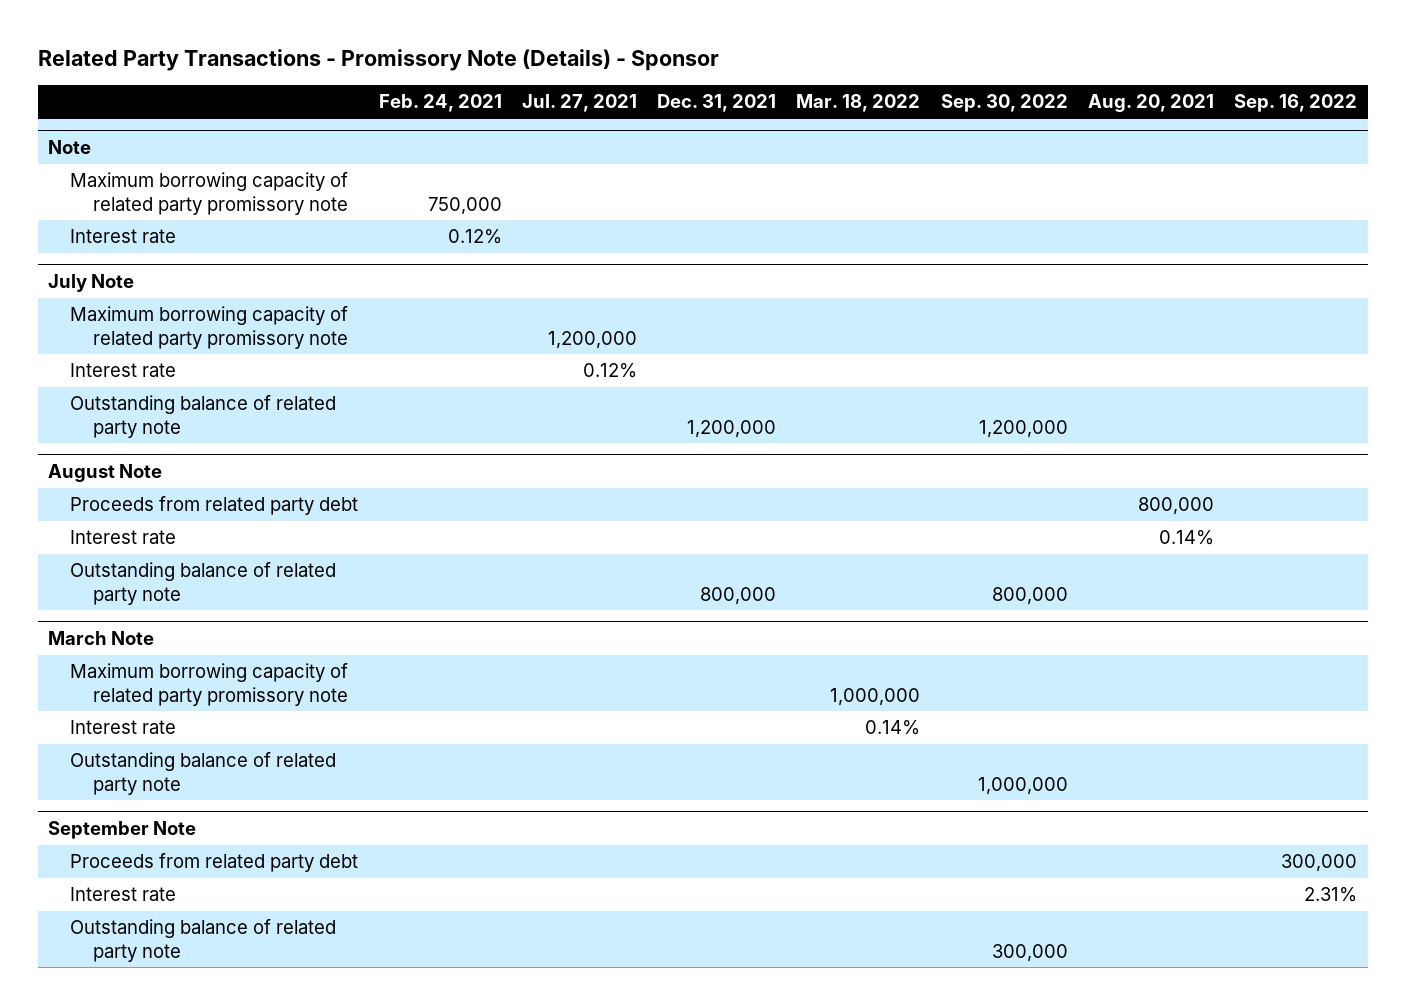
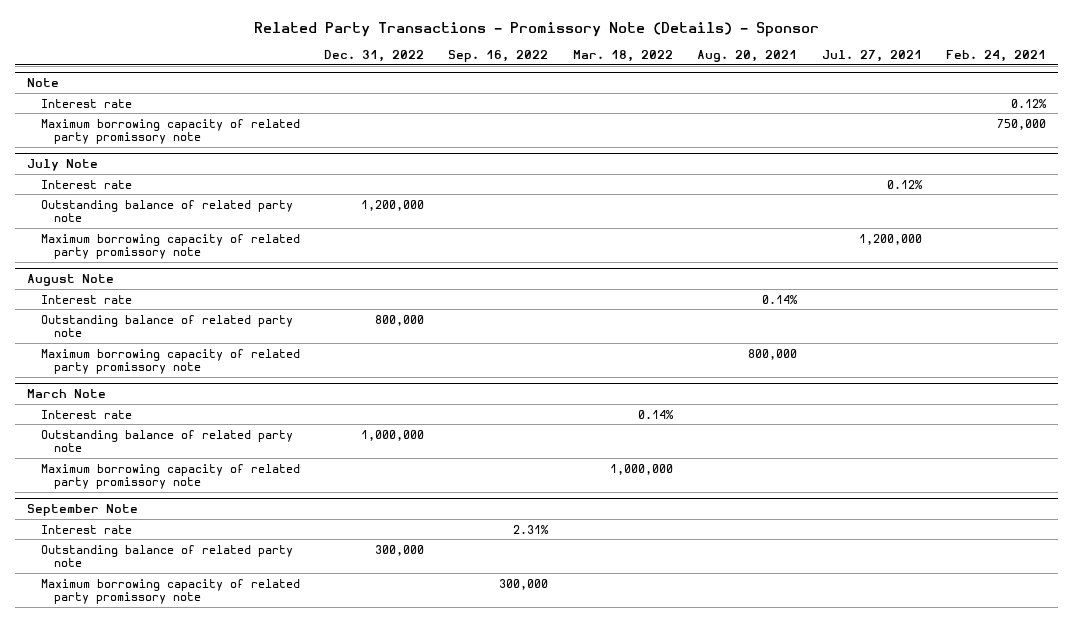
- | Feb. 24, 2021 | Jul. 27, 2021 | Dec. 31, 2021 | Mar. 18, 2022 | Sep. 30, 2022 | Aug. 20, 2021 | Sep. 16, 2022
+ | Dec. 31, 2022 | Sep. 16, 2022 | Mar. 18, 2022 | Aug. 20, 2021 | Jul. 27, 2021 | Feb. 24, 2021
@ Note
moved down: Maximum borrowing capacity of related party promissory note | | | | | | 750,000
@ July Note
moved down: Maximum borrowing capacity of related party promissory note | | | | | 1,200,000 |
@ August Note
- Proceeds from related party debt | | | | | | 800,000 |
+ Maximum borrowing capacity of related party promissory note | | | | 800,000 | |
@ March Note
moved down: Maximum borrowing capacity of related party promissory note | | | 1,000,000 | | |
@ September Note
- Proceeds from related party debt | | | | | | | 300,000
+ Maximum borrowing capacity of related party promissory note | | 300,000 | | | |

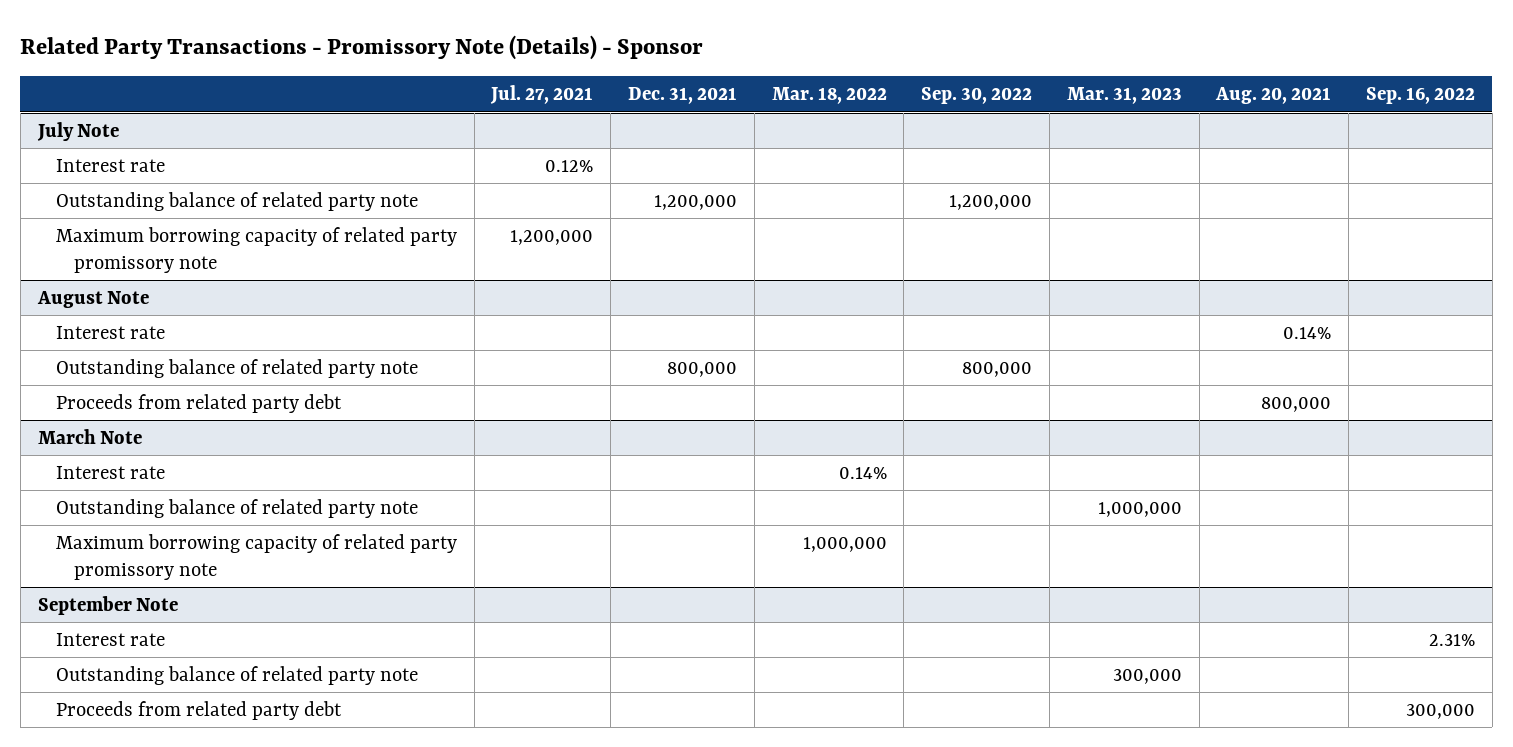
- | Dec. 31, 2022 | Sep. 16, 2022 | Mar. 18, 2022 | Aug. 20, 2021 | Jul. 27, 2021 | Feb. 24, 2021
+ | Jul. 27, 2021 | Dec. 31, 2021 | Mar. 18, 2022 | Sep. 30, 2022 | Mar. 31, 2023 | Aug. 20, 2021 | Sep. 16, 2022
- Note
- Interest rate | | | | | | 0.12%
- Maximum borrowing capacity of related party promissory note | | | | | | 750,000
@ August Note
- Maximum borrowing capacity of related party promissory note | | | | 800,000 | |
+ Proceeds from related party debt | | | | | | 800,000 |
@ September Note
- Maximum borrowing capacity of related party promissory note | | 300,000 | | | |
+ Proceeds from related party debt | | | | | | | 300,000

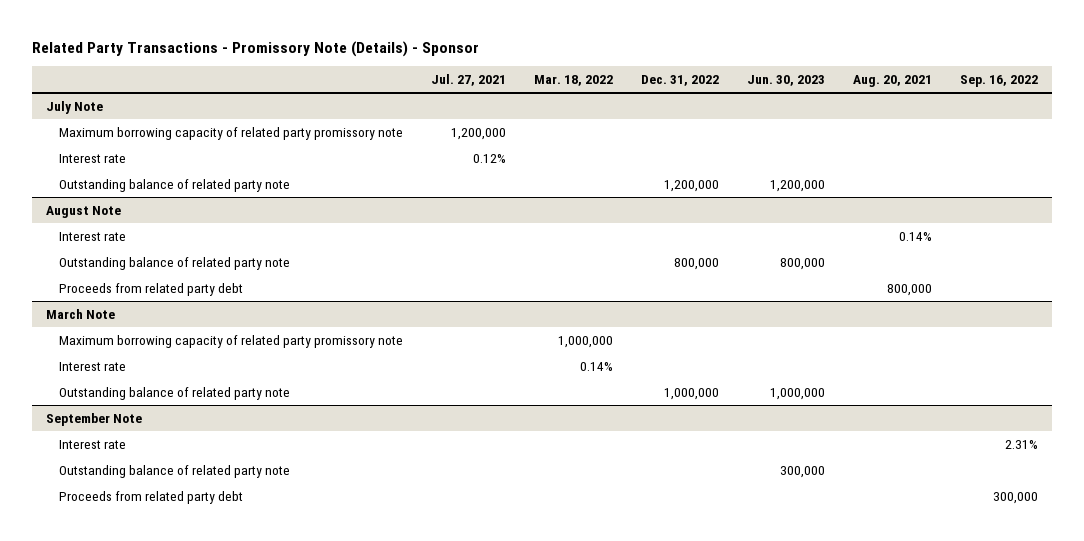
- | Jul. 27, 2021 | Dec. 31, 2021 | Mar. 18, 2022 | Sep. 30, 2022 | Mar. 31, 2023 | Aug. 20, 2021 | Sep. 16, 2022
+ | Jul. 27, 2021 | Mar. 18, 2022 | Dec. 31, 2022 | Jun. 30, 2023 | Aug. 20, 2021 | Sep. 16, 2022
@ July Note
moved up: Maximum borrowing capacity of related party promissory note | 1,200,000 | | | | |
@ March Note
moved up: Maximum borrowing capacity of related party promissory note | | 1,000,000 | | | |

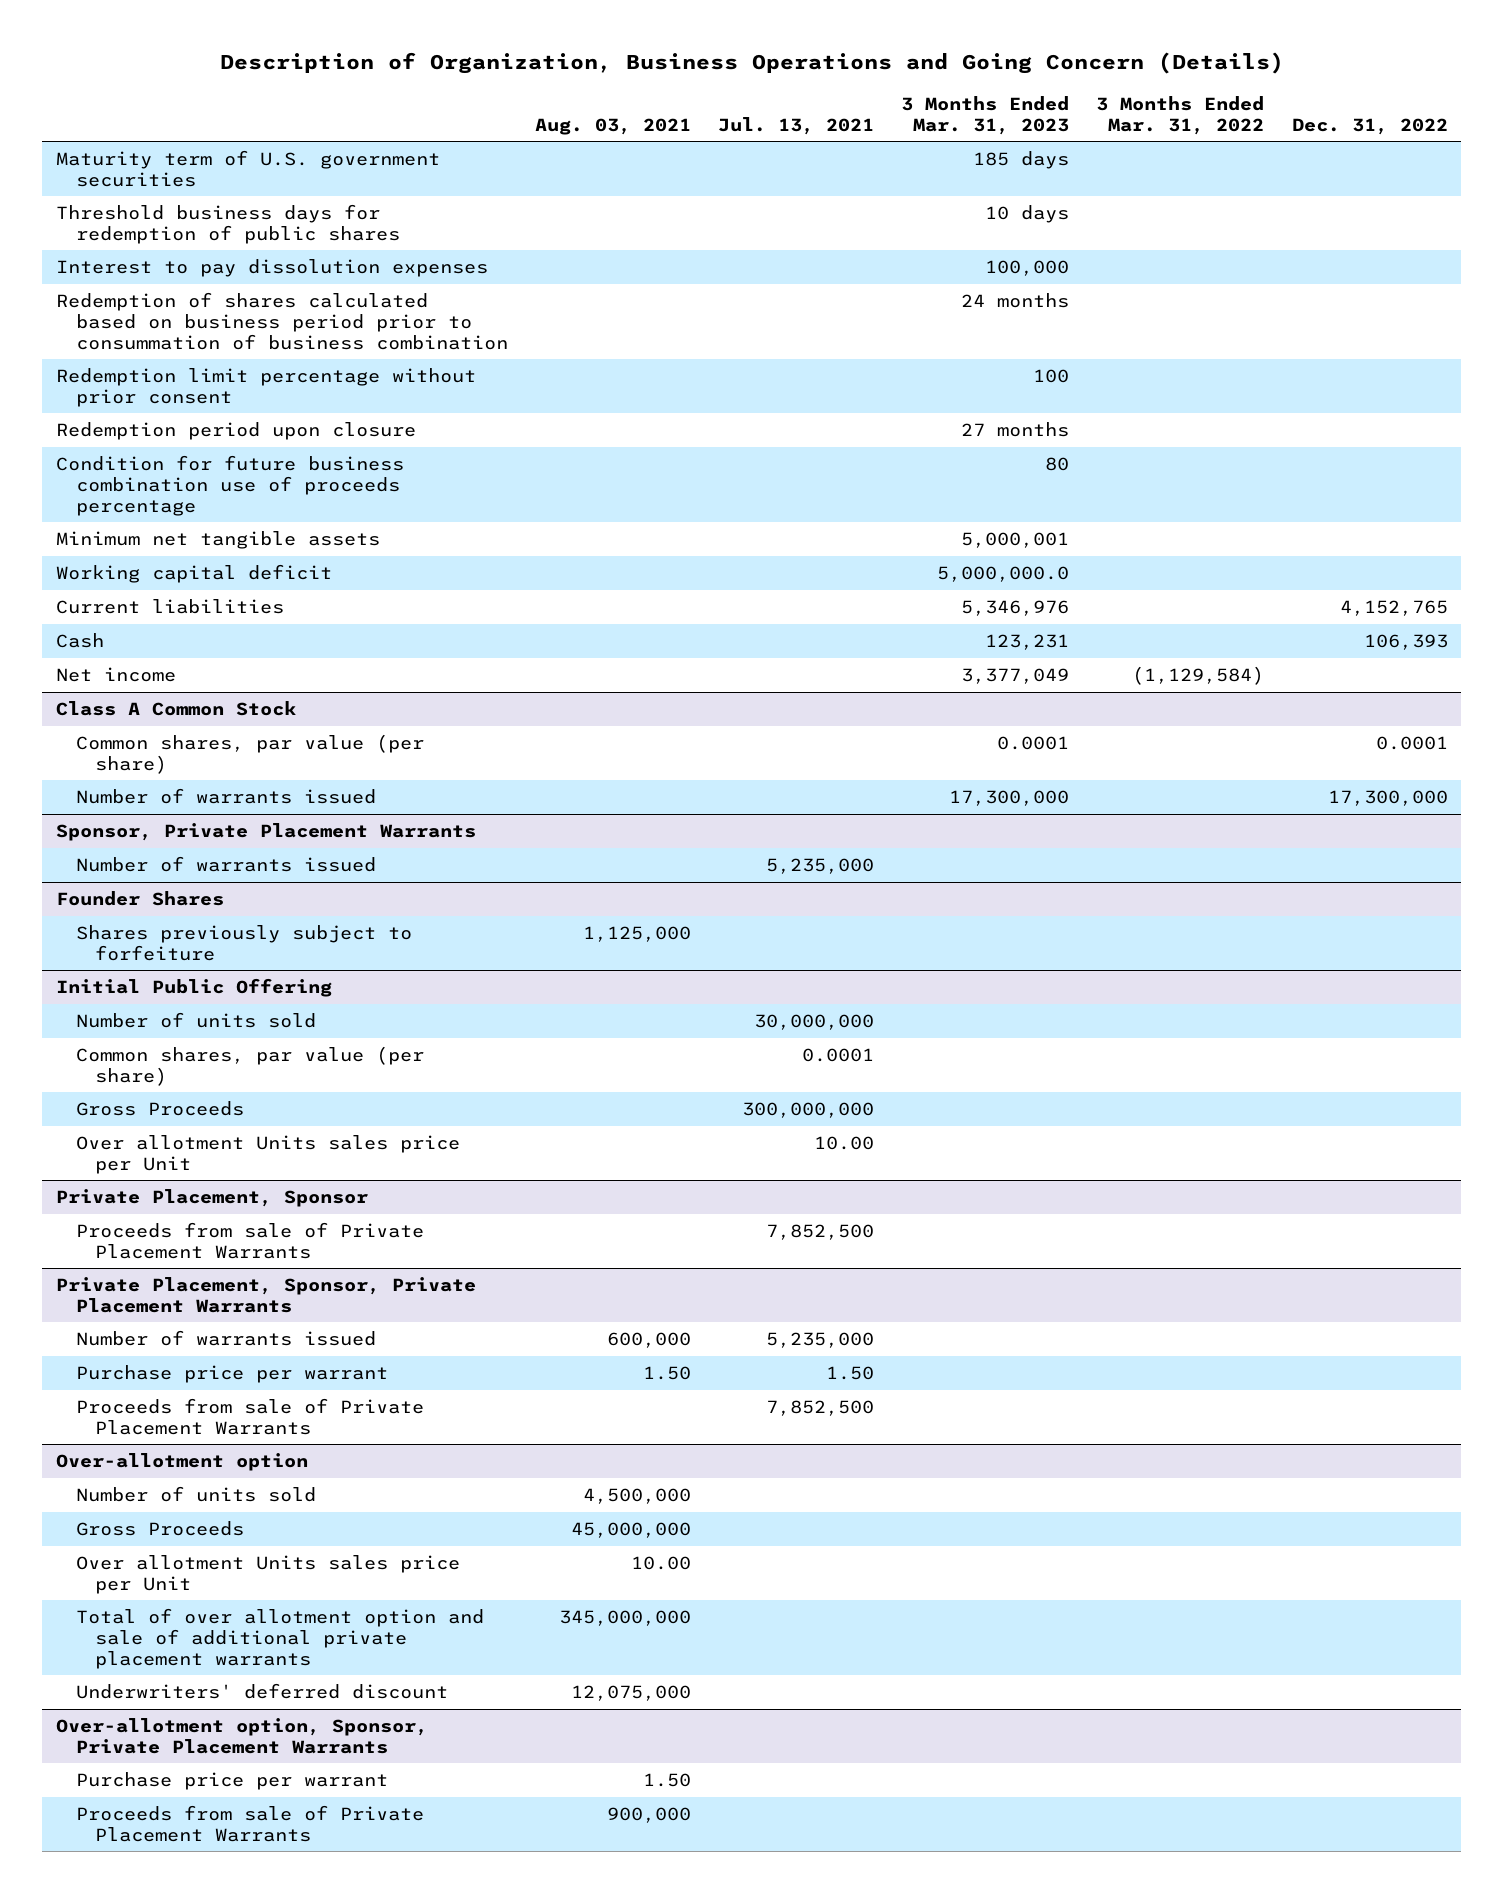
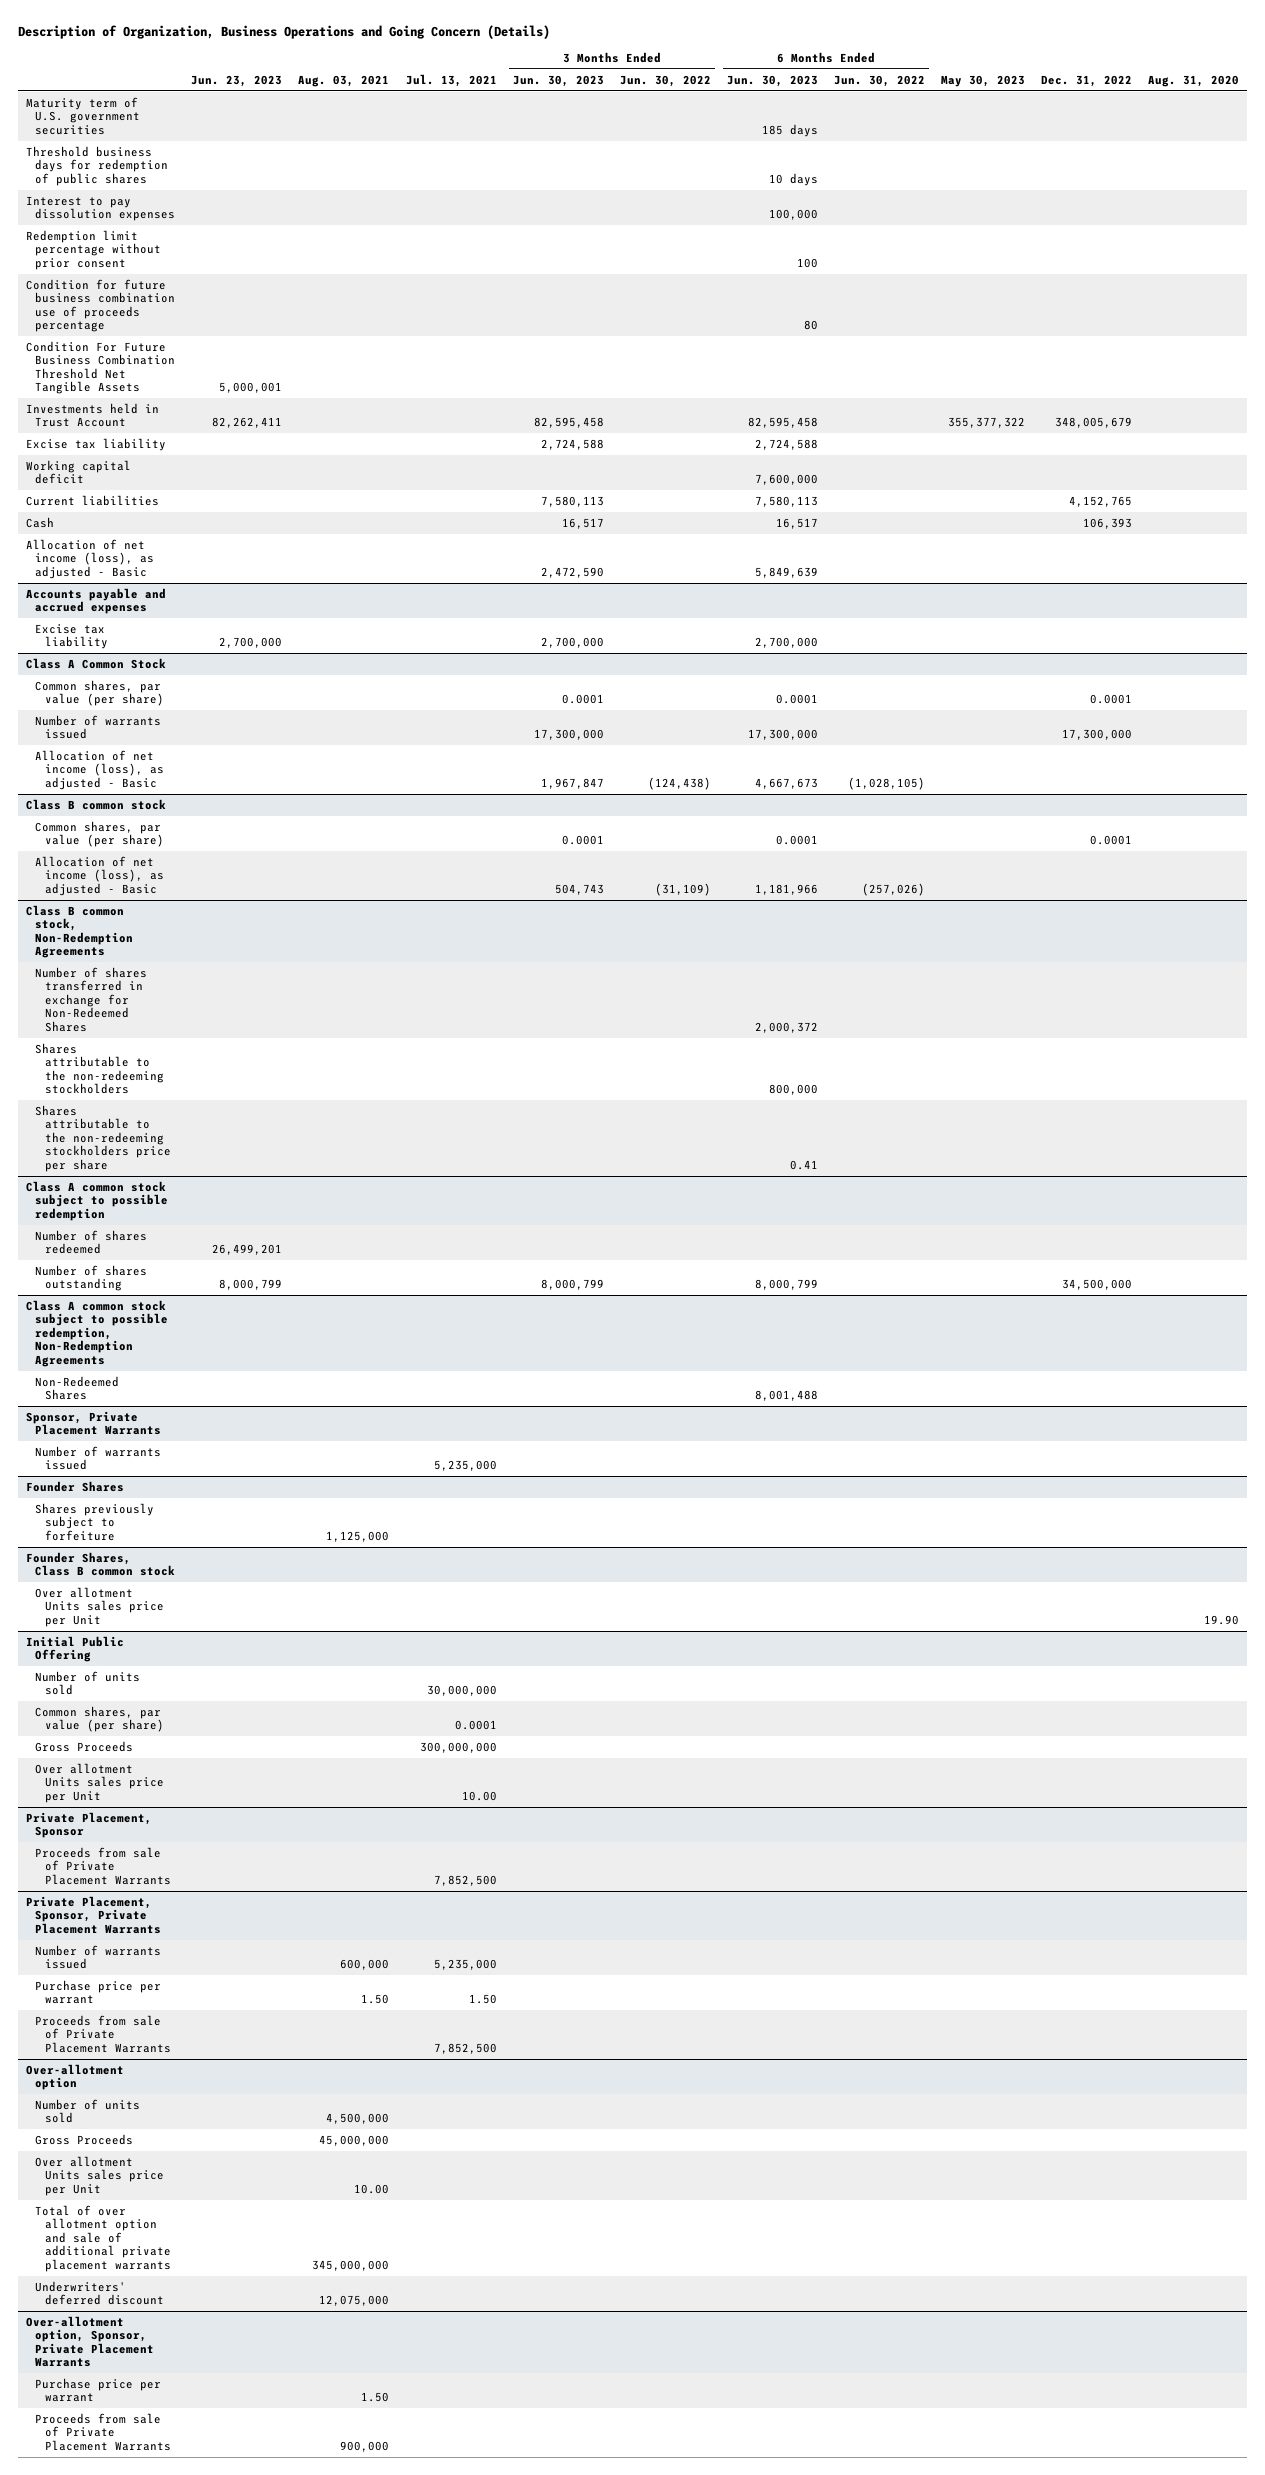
- | Aug. 03, 2021 | Jul. 13, 2021 | 3 Months Ended Mar. 31, 2023 | 3 Months Ended Mar. 31, 2022 | Dec. 31, 2022
+ | Jun. 23, 2023 | Aug. 03, 2021 | Jul. 13, 2021 | 3 Months Ended Jun. 30, 2023 | 3 Months Ended Jun. 30, 2022 | 6 Months Ended Jun. 30, 2023 | 6 Months Ended Jun. 30, 2022 | May 30, 2023 | Dec. 31, 2022 | Aug. 31, 2020
- Redemption of shares calculated based on business period prior to consummation of business combination | | | 24 months | |
- Redemption period upon closure | | | 27 months | |
- Minimum net tangible assets | | | 5,000,001 | |
+ Condition For Future Business Combination Threshold Net Tangible Assets | 5,000,001 | | | | | | | | |
+ Investments held in Trust Account | 82,262,411 | | | 82,595,458 | | 82,595,458 | | 355,377,322 | 348,005,679 |
+ Excise tax liability | | | | 2,724,588 | | 2,724,588 | | | |
- Net income | | | 3,377,049 | (1,129,584) |
+ Allocation of net income (loss), as adjusted - Basic | | | | 2,472,590 | | 5,849,639 | | | |
+ Accounts payable and accrued expenses
+ Excise tax liability | 2,700,000 | | | 2,700,000 | | 2,700,000 | | | |
@ Class A Common Stock
+ Allocation of net income (loss), as adjusted - Basic | | | | 1,967,847 | (124,438) | 4,667,673 | (1,028,105) | | |
+ Class B common stock
+ Common shares, par value (per share) | | | | 0.0001 | | 0.0001 | | | 0.0001 |
+ Allocation of net income (loss), as adjusted - Basic | | | | 504,743 | (31,109) | 1,181,966 | (257,026) | | |
+ Class B common stock, Non-Redemption Agreements
+ Number of shares transferred in exchange for Non-Redeemed Shares | | | | | | 2,000,372 | | | |
+ Shares attributable to the non-redeeming stockholders | | | | | | 800,000 | | | |
+ Shares attributable to the non-redeeming stockholders price per share | | | | | | 0.41 | | | |
+ Class A common stock subject to possible redemption
+ Number of shares redeemed | 26,499,201 | | | | | | | | |
+ Number of shares outstanding | 8,000,799 | | | 8,000,799 | | 8,000,799 | | | 34,500,000 |
+ Class A common stock subject to possible redemption, Non-Redemption Agreements
+ Non-Redeemed Shares | | | | | | 8,001,488 | | | |
+ Founder Shares, Class B common stock
+ Over allotment Units sales price per Unit | | | | | | | | | | 19.90

